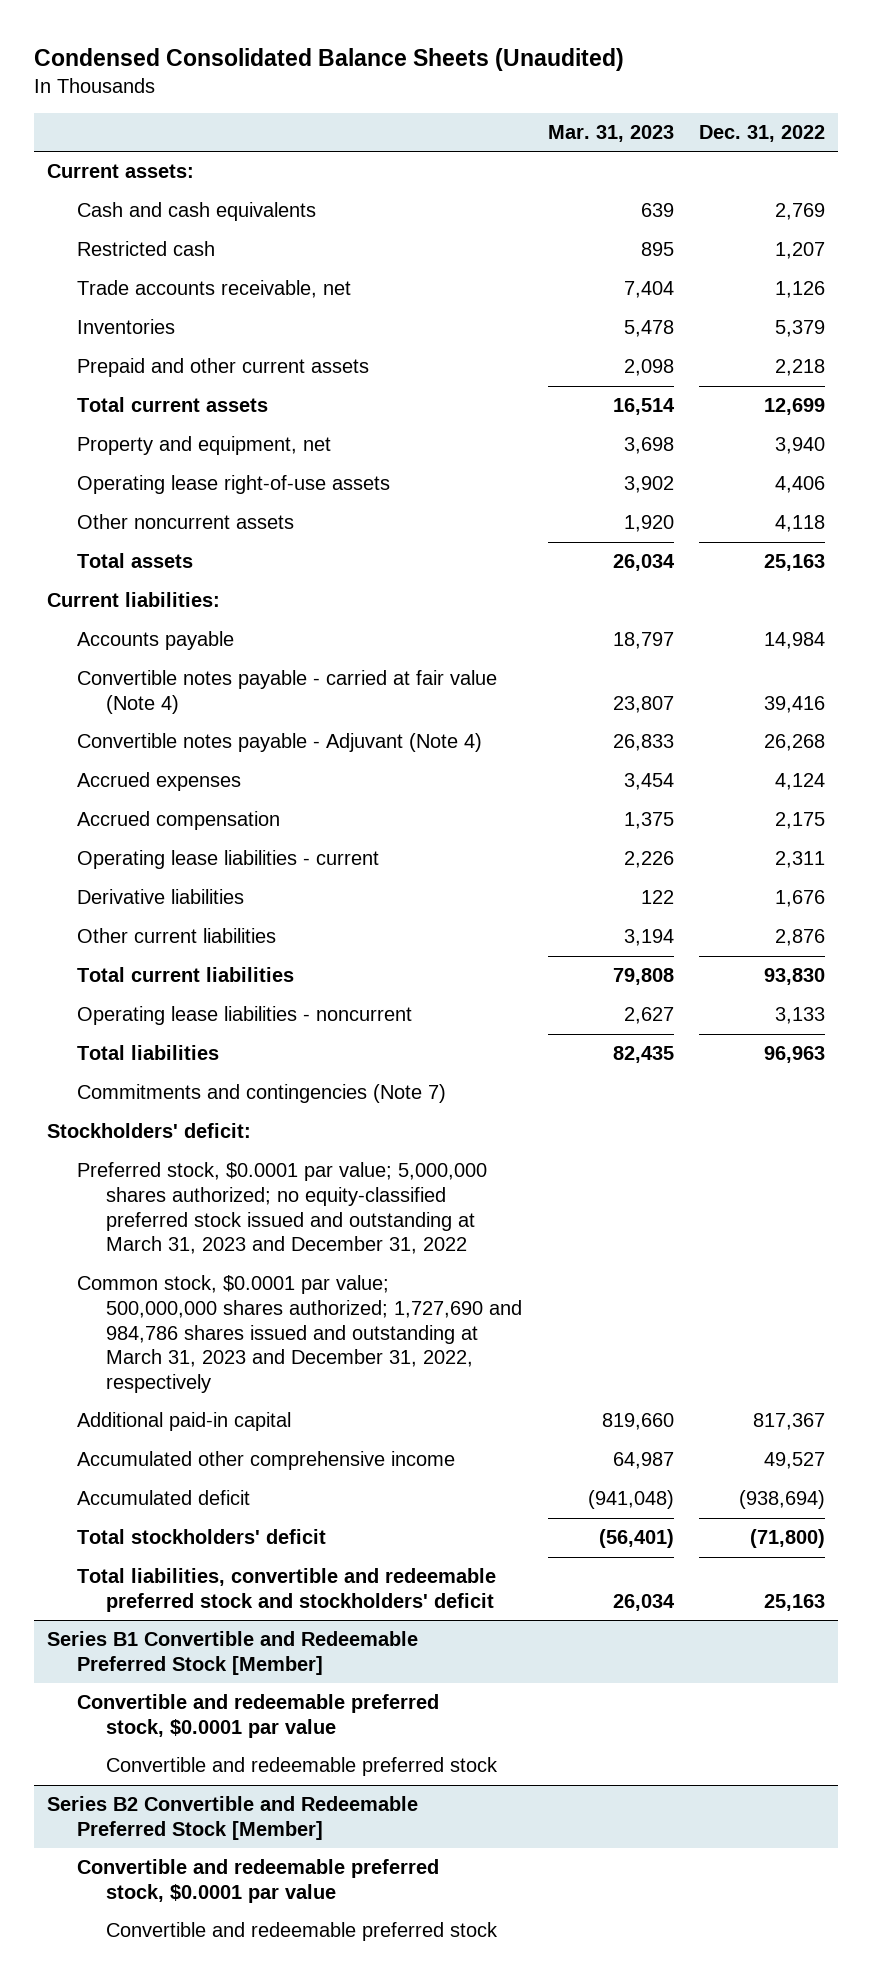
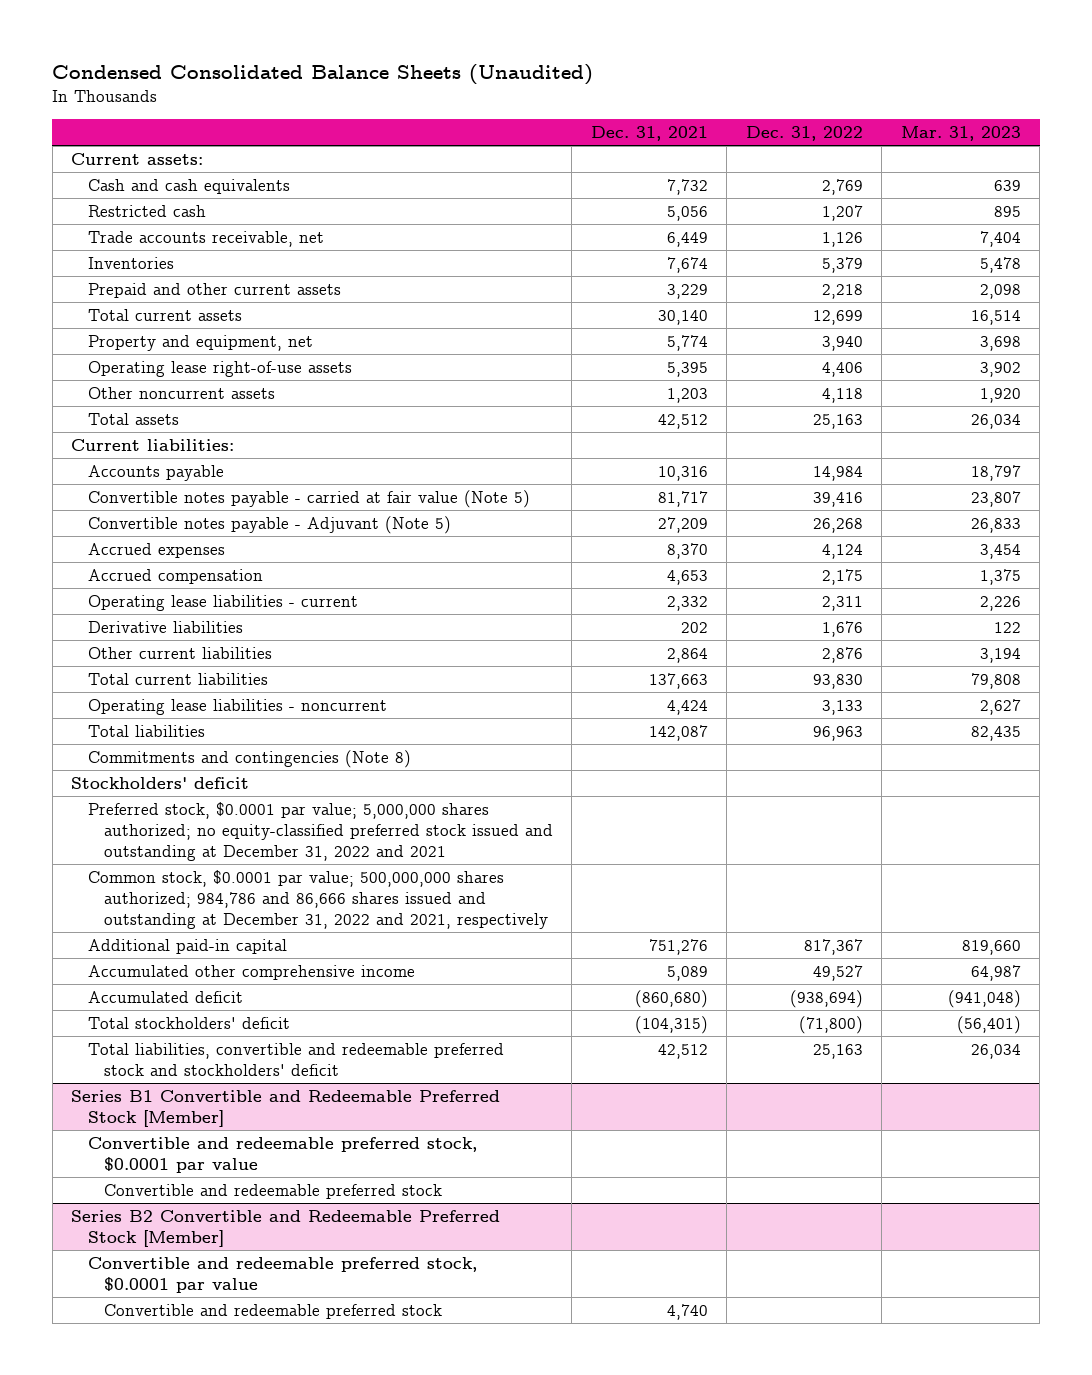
- | Mar. 31, 2023 | Dec. 31, 2022
+ | Dec. 31, 2021 | Dec. 31, 2022 | Mar. 31, 2023
- Convertible notes payable - carried at fair value (Note 4) | 23,807 | 39,416
- Convertible notes payable - Adjuvant (Note 4) | 26,833 | 26,268
+ Convertible notes payable - carried at fair value (Note 5) | 81,717 | 39,416 | 23,807
+ Convertible notes payable - Adjuvant (Note 5) | 27,209 | 26,268 | 26,833
- Commitments and contingencies (Note 7)
- Stockholders' deficit:
- Preferred stock, $0.0001 par value; 5,000,000 shares authorized; no equity-classified preferred stock issued and outstanding at March 31, 2023 and December 31, 2022
- Common stock, $0.0001 par value; 500,000,000 shares authorized; 1,727,690 and 984,786 shares issued and outstanding at March 31, 2023 and December 31, 2022, respectively
+ Commitments and contingencies (Note 8)
+ Stockholders' deficit
+ Preferred stock, $0.0001 par value; 5,000,000 shares authorized; no equity-classified preferred stock issued and outstanding at December 31, 2022 and 2021
+ Common stock, $0.0001 par value; 500,000,000 shares authorized; 984,786 and 86,666 shares issued and outstanding at December 31, 2022 and 2021, respectively

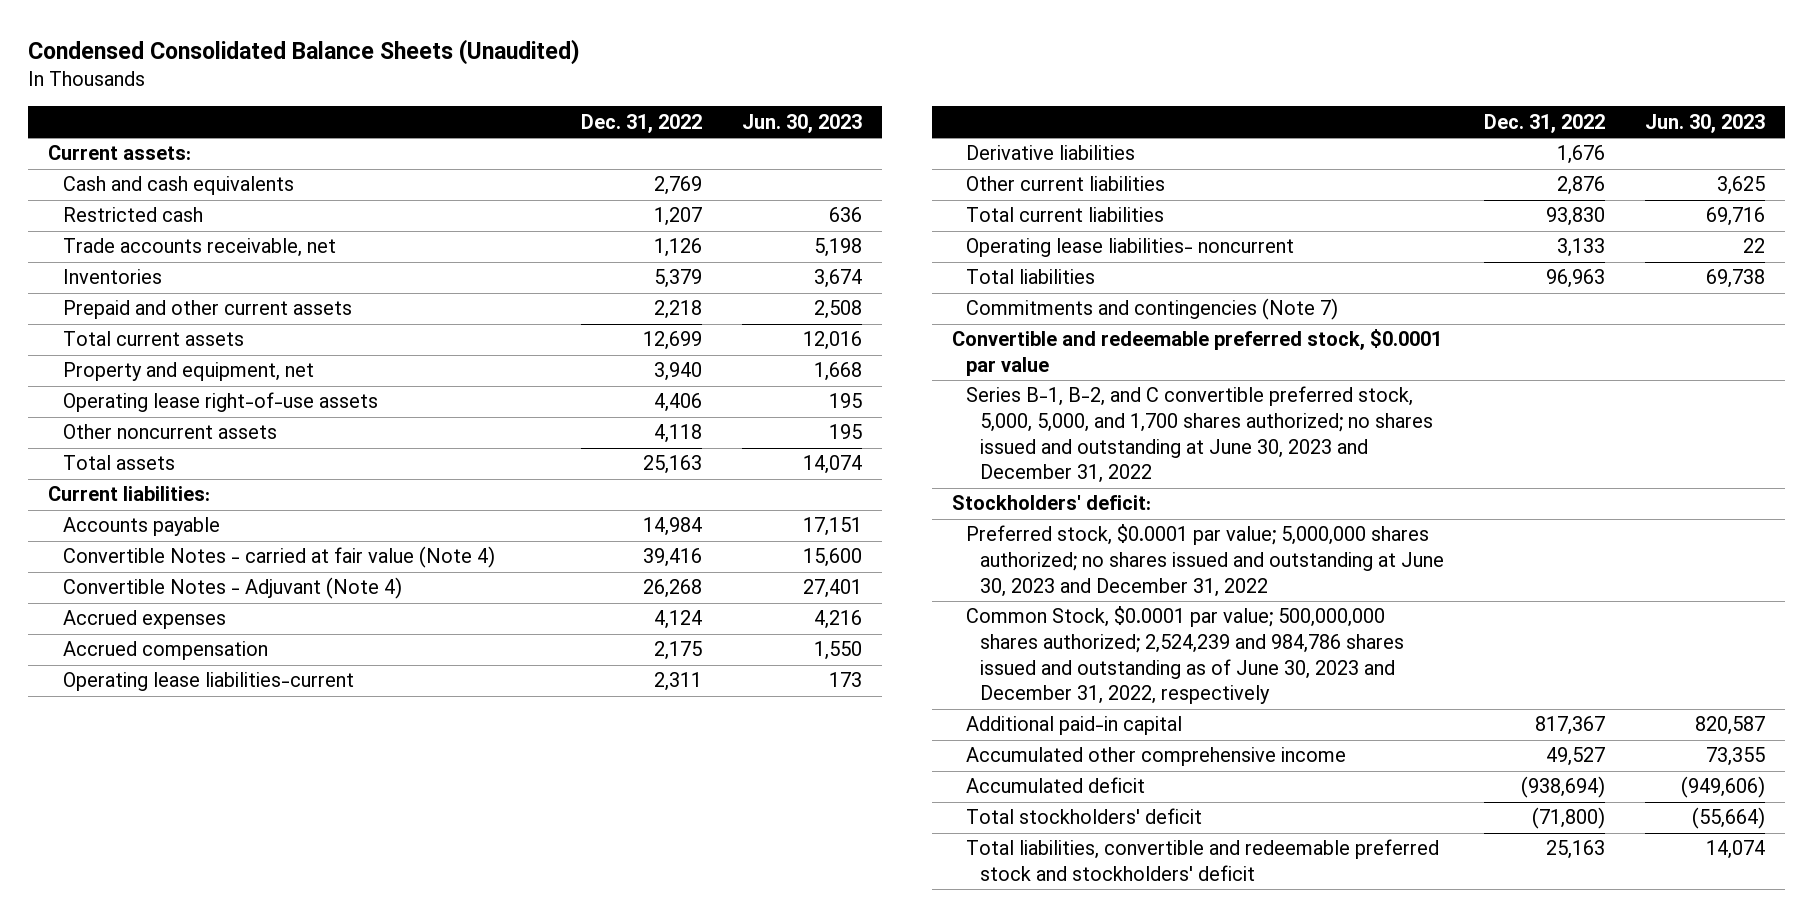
- | Dec. 31, 2021 | Dec. 31, 2022 | Mar. 31, 2023
+ | Dec. 31, 2022 | Jun. 30, 2023
- Convertible notes payable - carried at fair value (Note 5) | 81,717 | 39,416 | 23,807
- Convertible notes payable - Adjuvant (Note 5) | 27,209 | 26,268 | 26,833
+ Convertible Notes - carried at fair value (Note 4) | 39,416 | 15,600
+ Convertible Notes - Adjuvant (Note 4) | 26,268 | 27,401
- Operating lease liabilities - current | 2,332 | 2,311 | 2,226
+ Operating lease liabilities-current | 2,311 | 173
- Operating lease liabilities - noncurrent | 4,424 | 3,133 | 2,627
+ Operating lease liabilities- noncurrent | 3,133 | 22
- Commitments and contingencies (Note 8)
- Stockholders' deficit
- Preferred stock, $0.0001 par value; 5,000,000 shares authorized; no equity-classified preferred stock issued and outstanding at December 31, 2022 and 2021
- Common stock, $0.0001 par value; 500,000,000 shares authorized; 984,786 and 86,666 shares issued and outstanding at December 31, 2022 and 2021, respectively
+ Commitments and contingencies (Note 7)
+ Convertible and redeemable preferred stock, $0.0001 par value
+ Series B-1, B-2, and C convertible preferred stock, 5,000, 5,000, and 1,700 shares authorized; no shares issued and outstanding at June 30, 2023 and December 31, 2022
+ Stockholders' deficit:
+ Preferred stock, $0.0001 par value; 5,000,000 shares authorized; no shares issued and outstanding at June 30, 2023 and December 31, 2022
+ Common Stock, $0.0001 par value; 500,000,000 shares authorized; 2,524,239 and 984,786 shares issued and outstanding as of June 30, 2023 and December 31, 2022, respectively
- Series B1 Convertible and Redeemable Preferred Stock [Member]
- Convertible and redeemable preferred stock, $0.0001 par value
- Convertible and redeemable preferred stock
- Series B2 Convertible and Redeemable Preferred Stock [Member]
- Convertible and redeemable preferred stock, $0.0001 par value
- Convertible and redeemable preferred stock | 4,740 | |

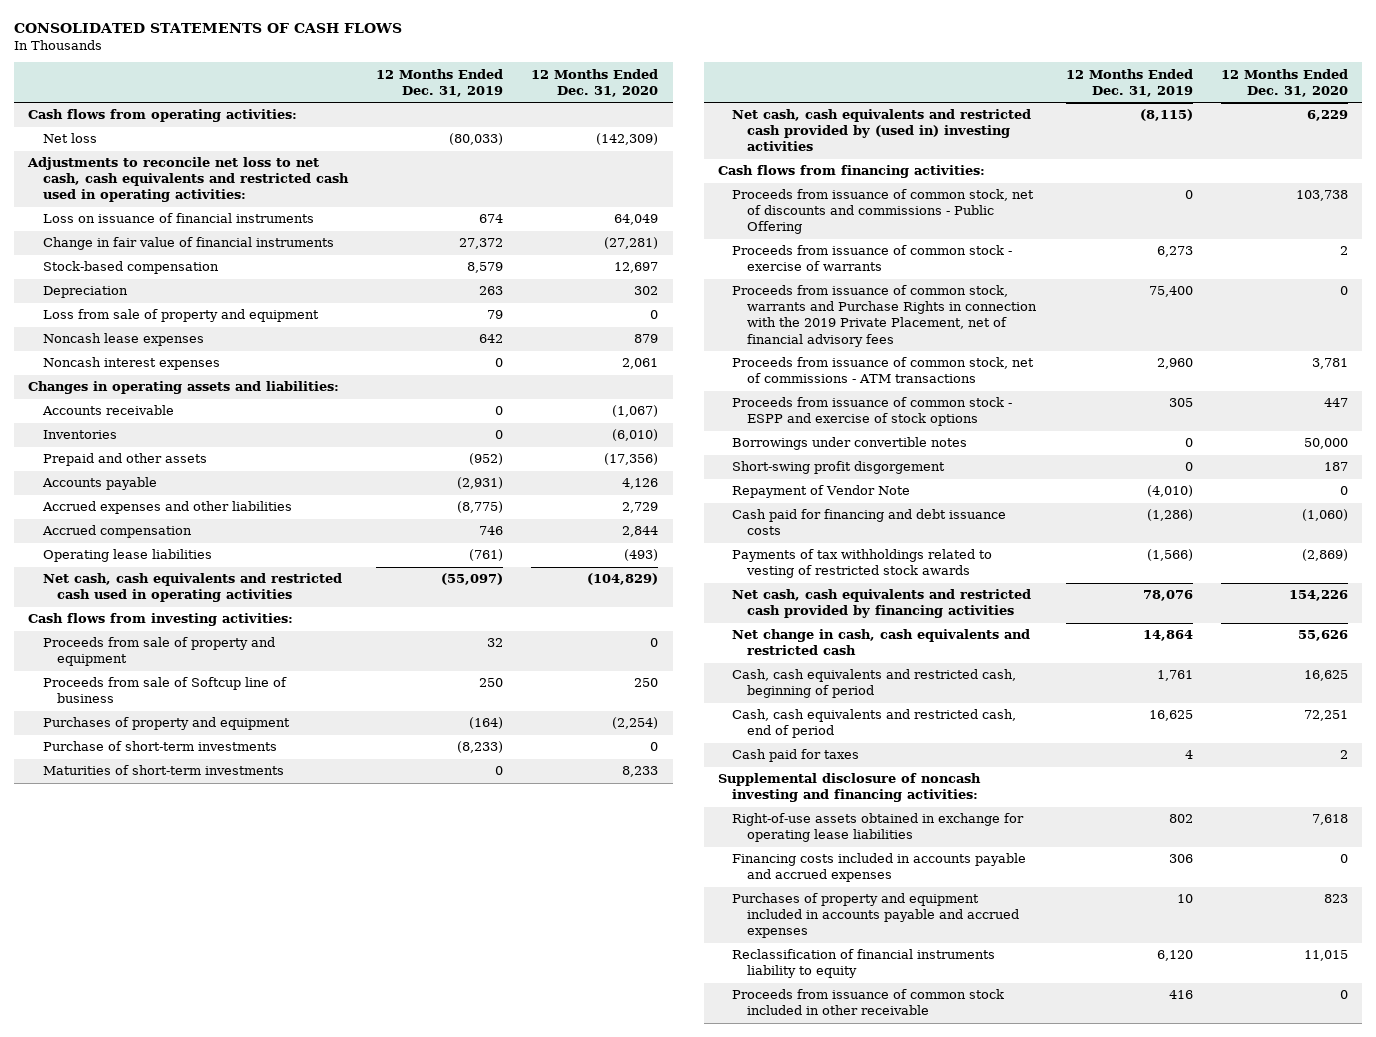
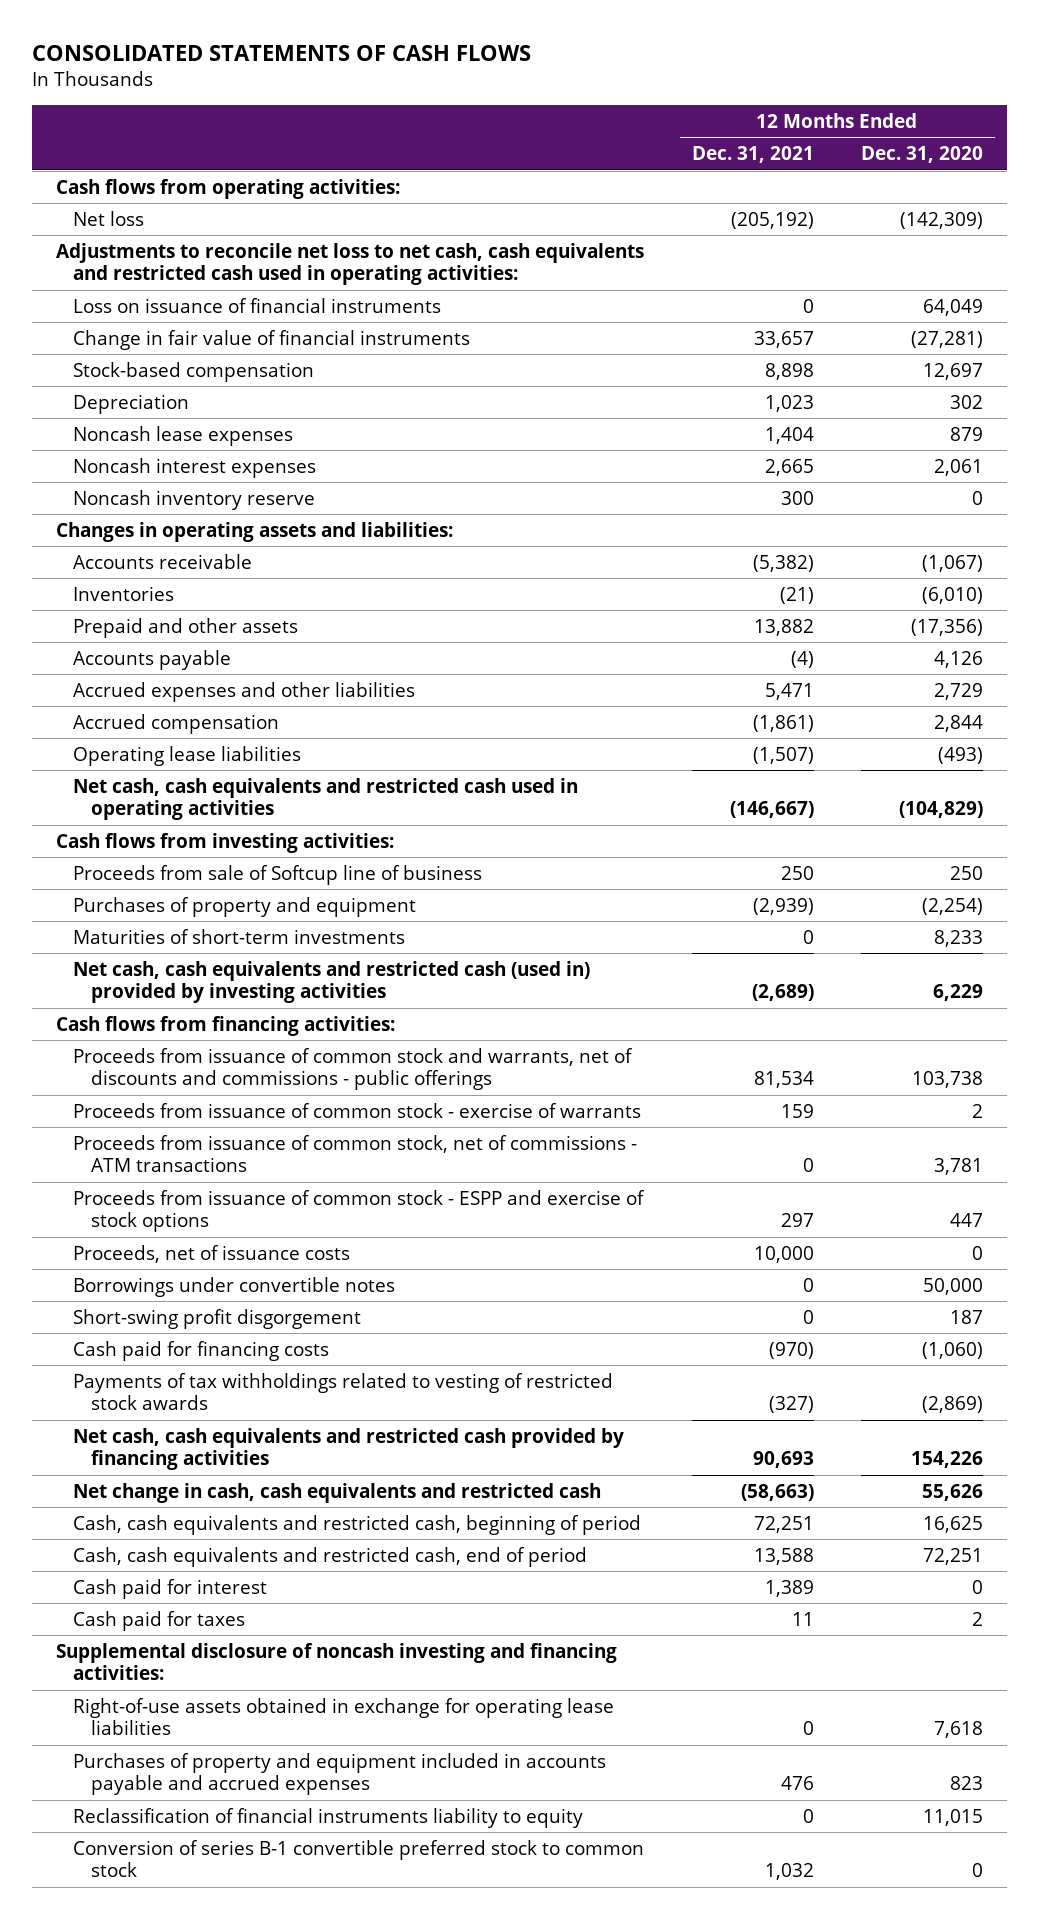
- | 12 Months Ended Dec. 31, 2019 | 12 Months Ended Dec. 31, 2020
+ | 12 Months Ended Dec. 31, 2021 | 12 Months Ended Dec. 31, 2020
- Loss from sale of property and equipment | 79 | 0
+ Noncash inventory reserve | 300 | 0
- Proceeds from sale of property and equipment | 32 | 0
- Purchase of short-term investments | (8,233) | 0
- Net cash, cash equivalents and restricted cash provided by (used in) investing activities | (8,115) | 6,229
+ Net cash, cash equivalents and restricted cash (used in) provided by investing activities | (2,689) | 6,229
- Proceeds from issuance of common stock, net of discounts and commissions - Public Offering | 0 | 103,738
+ Proceeds from issuance of common stock and warrants, net of discounts and commissions - public offerings | 81,534 | 103,738
- Proceeds from issuance of common stock, warrants and Purchase Rights in connection with the 2019 Private Placement, net of financial advisory fees | 75,400 | 0
+ Proceeds, net of issuance costs | 10,000 | 0
- Repayment of Vendor Note | (4,010) | 0
- Cash paid for financing and debt issuance costs | (1,286) | (1,060)
+ Cash paid for financing costs | (970) | (1,060)
+ Cash paid for interest | 1,389 | 0
- Financing costs included in accounts payable and accrued expenses | 306 | 0
- Proceeds from issuance of common stock included in other receivable | 416 | 0
+ Conversion of series B-1 convertible preferred stock to common stock | 1,032 | 0

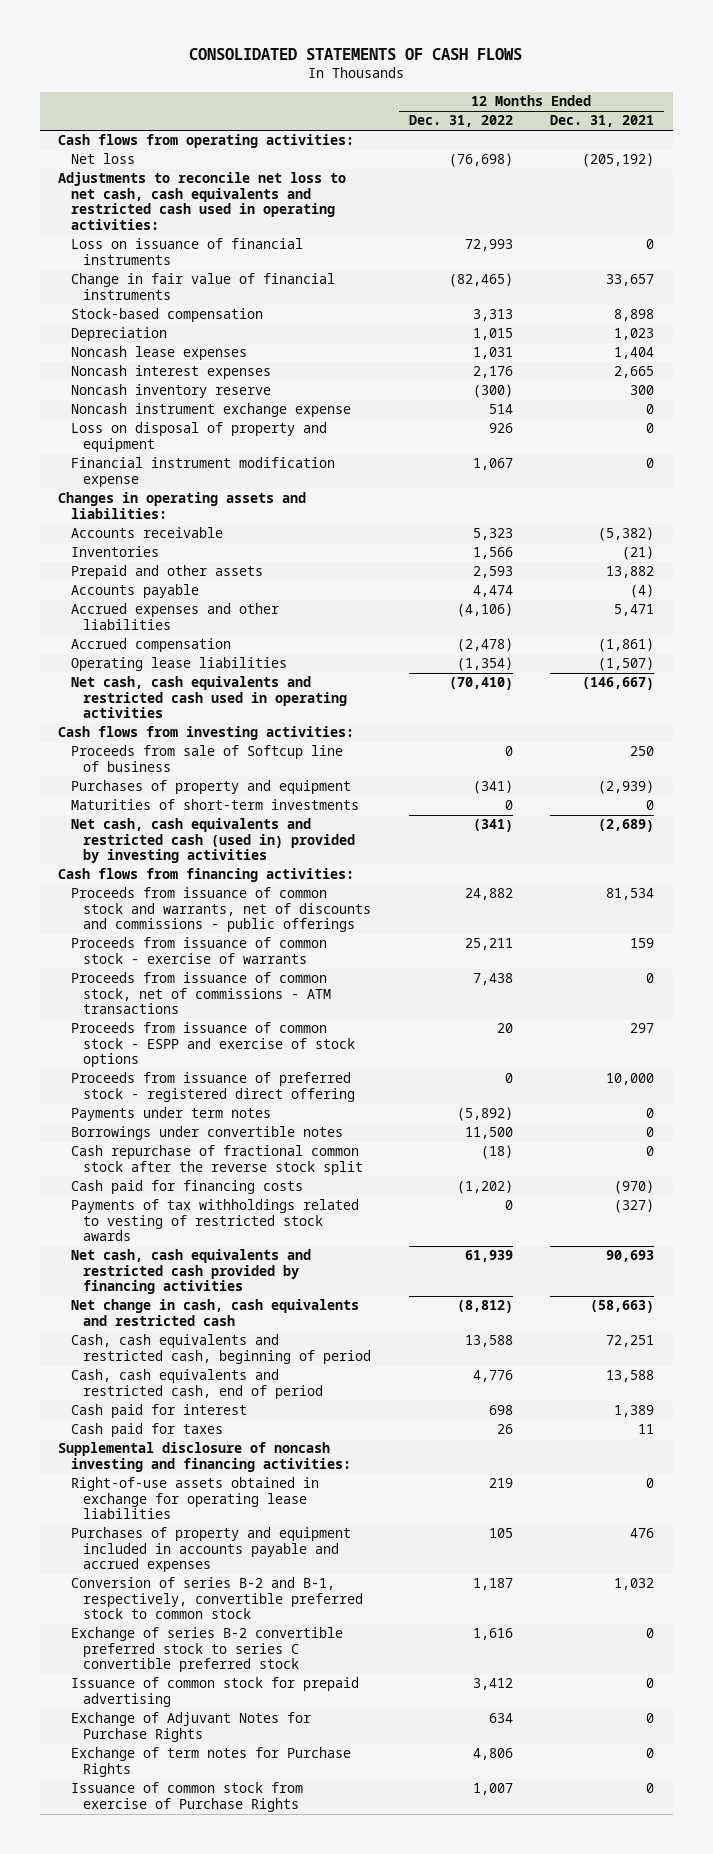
- | 12 Months Ended Dec. 31, 2021 | 12 Months Ended Dec. 31, 2020
+ | 12 Months Ended Dec. 31, 2022 | 12 Months Ended Dec. 31, 2021
+ Noncash instrument exchange expense | 514 | 0
+ Loss on disposal of property and equipment | 926 | 0
+ Financial instrument modification expense | 1,067 | 0
- Proceeds, net of issuance costs | 10,000 | 0
+ Proceeds from issuance of preferred stock - registered direct offering | 0 | 10,000
+ Payments under term notes | (5,892) | 0
- Short-swing profit disgorgement | 0 | 187
+ Cash repurchase of fractional common stock after the reverse stock split | (18) | 0
- Reclassification of financial instruments liability to equity | 0 | 11,015
- Conversion of series B-1 convertible preferred stock to common stock | 1,032 | 0
+ Conversion of series B-2 and B-1, respectively, convertible preferred stock to common stock | 1,187 | 1,032
+ Exchange of series B-2 convertible preferred stock to series C convertible preferred stock | 1,616 | 0
+ Issuance of common stock for prepaid advertising | 3,412 | 0
+ Exchange of Adjuvant Notes for Purchase Rights | 634 | 0
+ Exchange of term notes for Purchase Rights | 4,806 | 0
+ Issuance of common stock from exercise of Purchase Rights | 1,007 | 0

